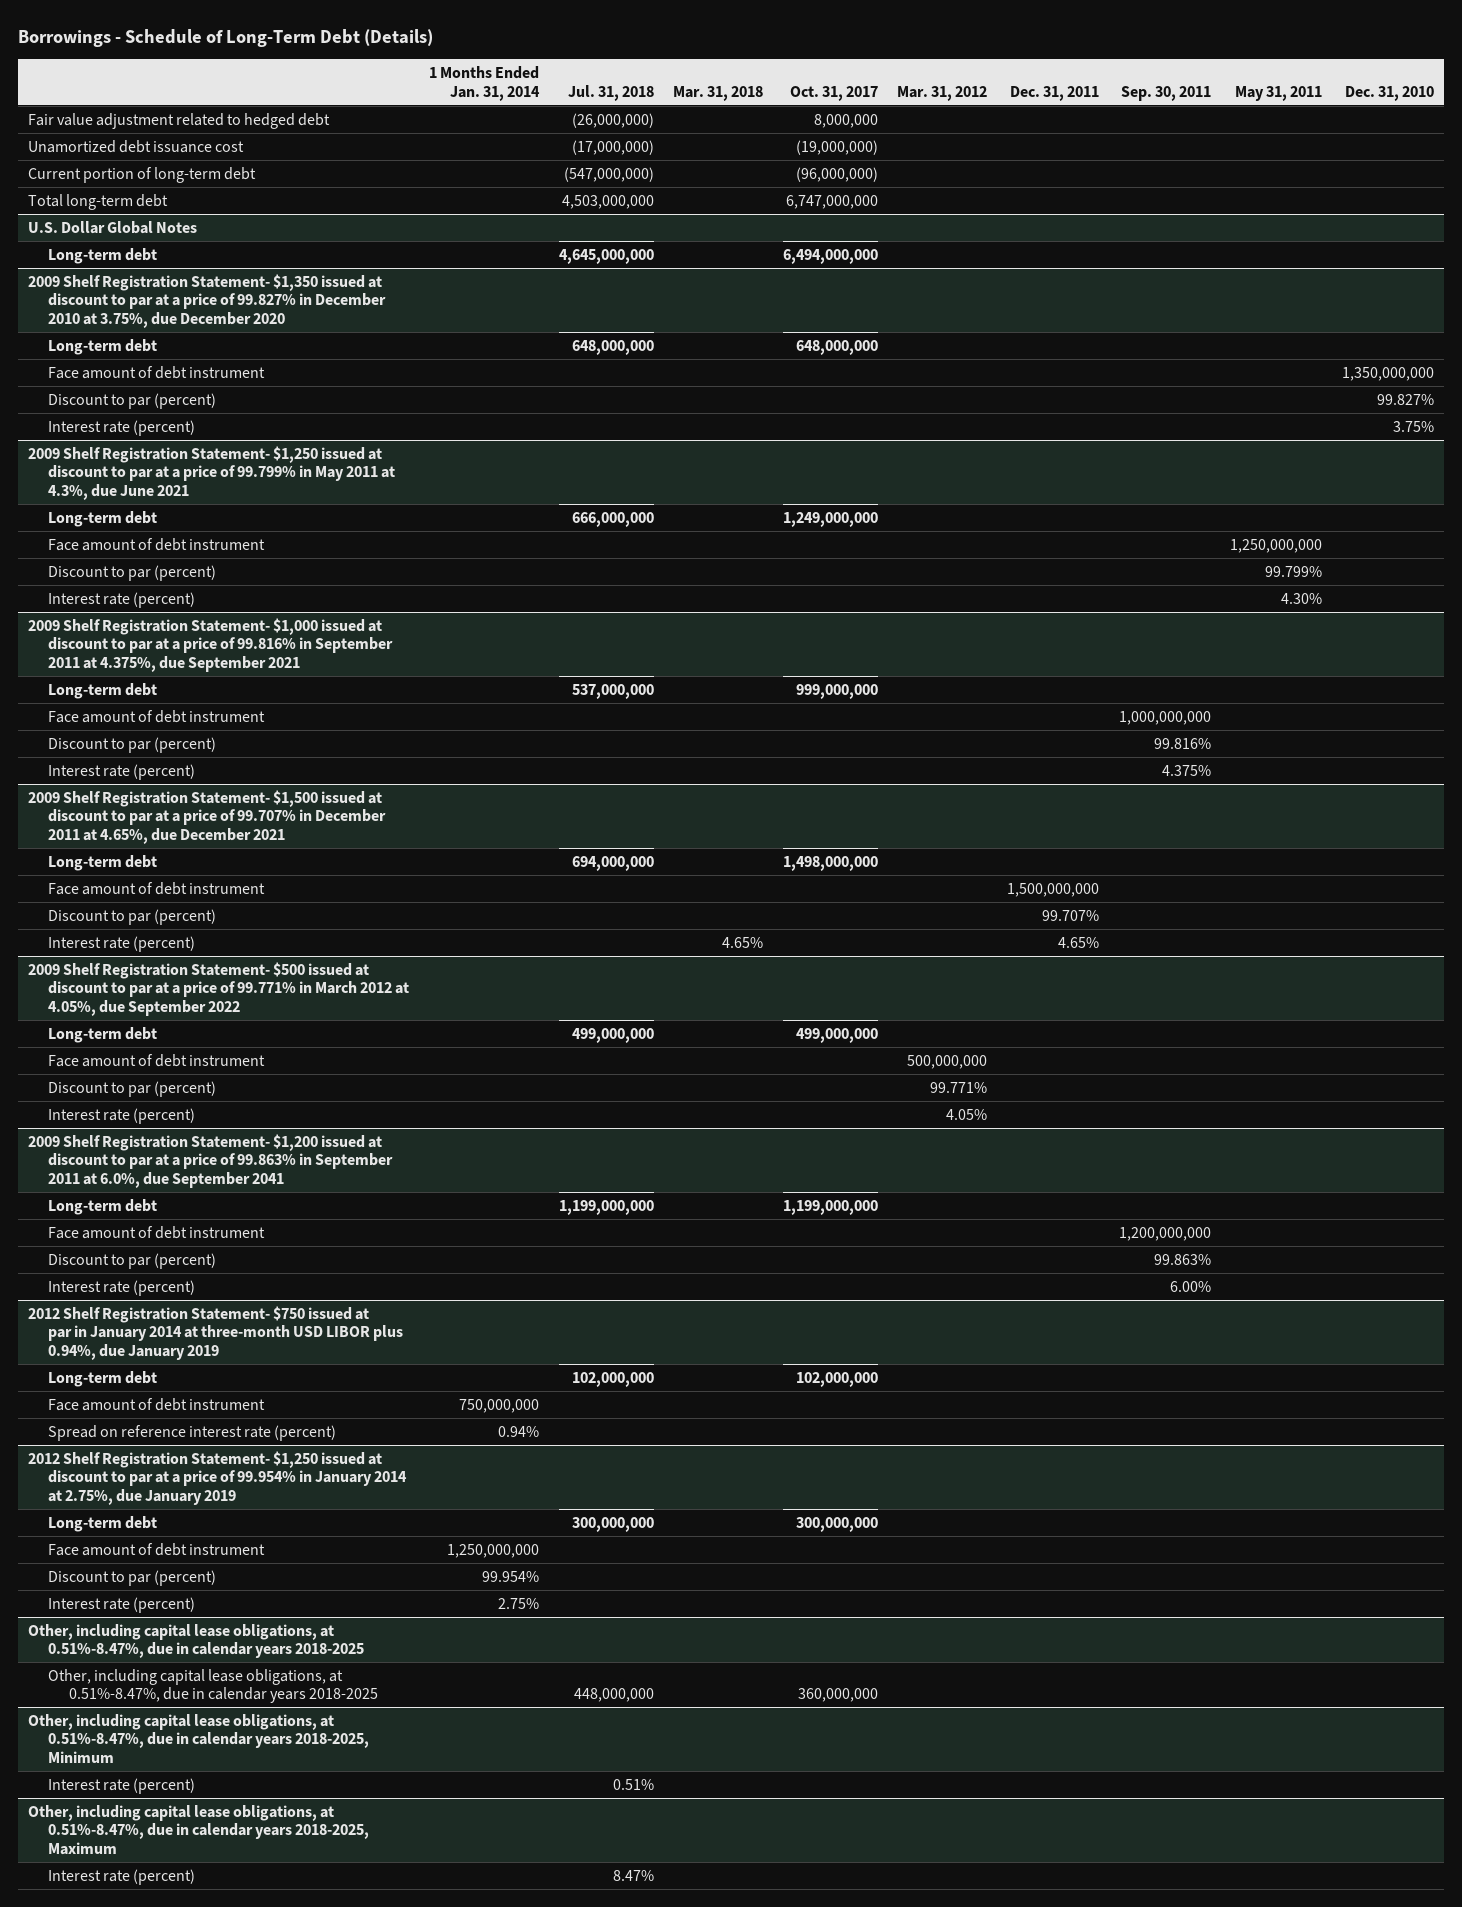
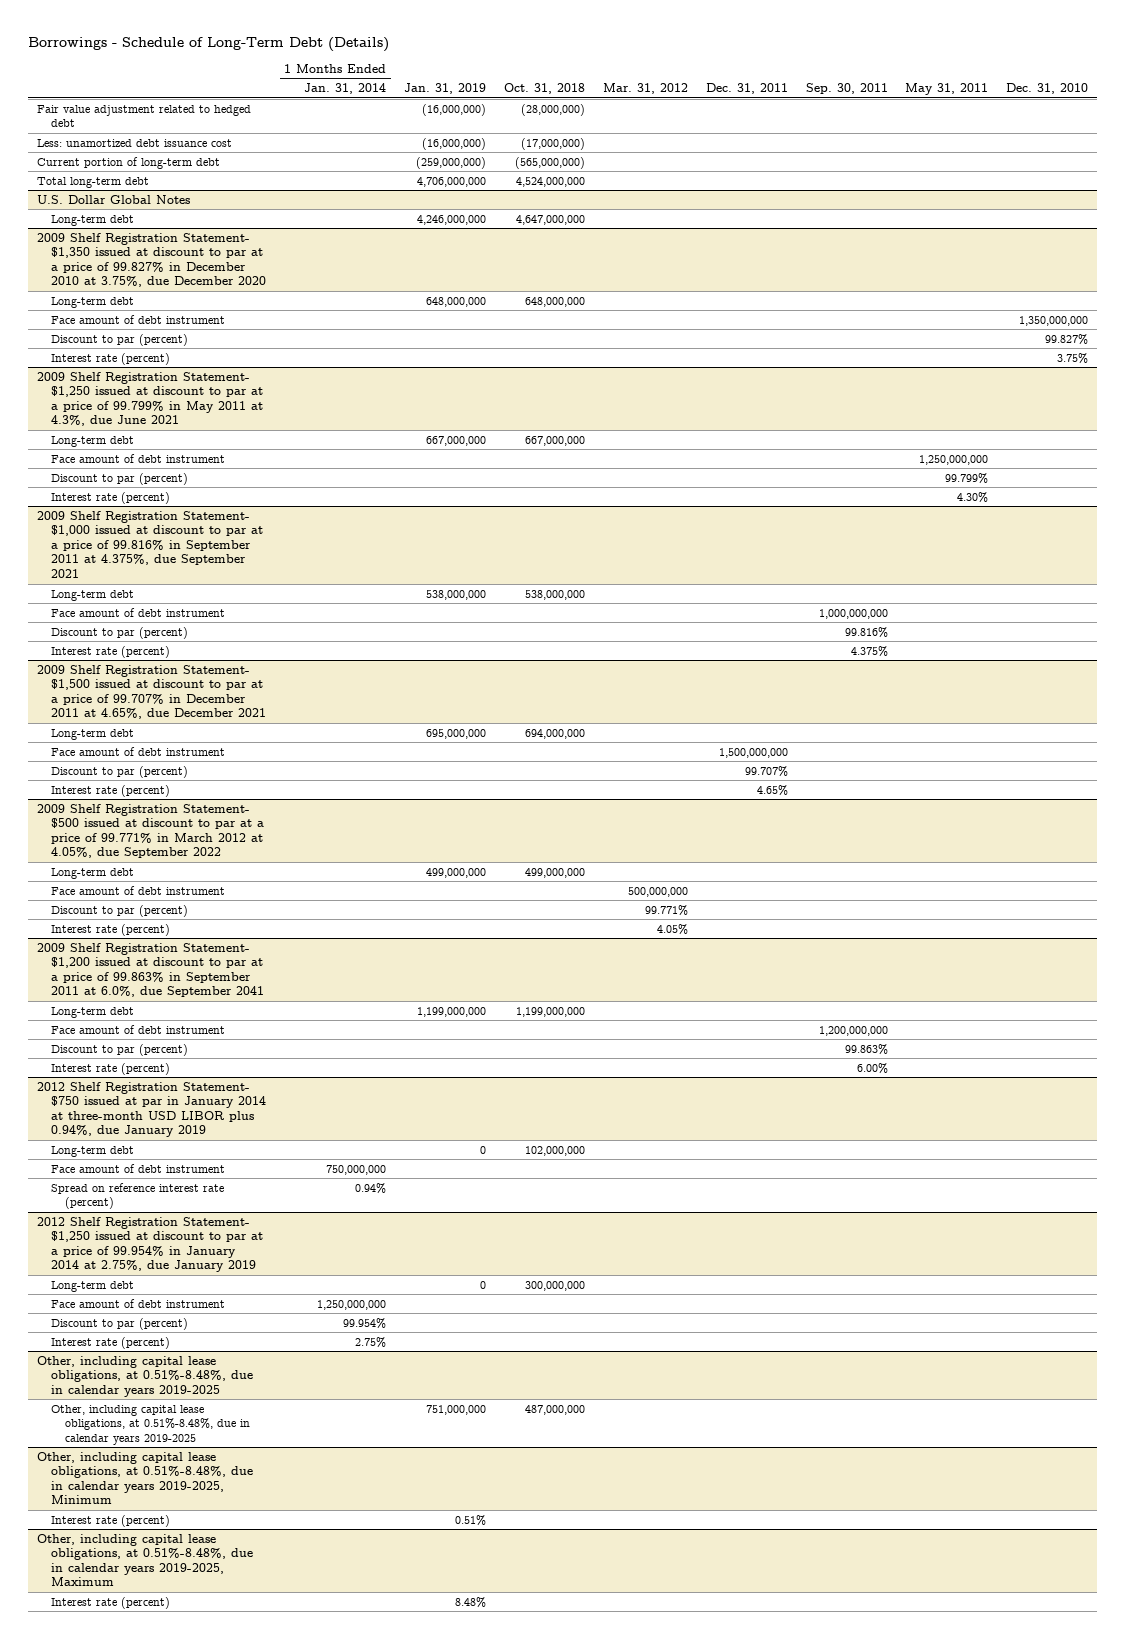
- | 1 Months Ended Jan. 31, 2014 | Jul. 31, 2018 | Mar. 31, 2018 | Oct. 31, 2017 | Mar. 31, 2012 | Dec. 31, 2011 | Sep. 30, 2011 | May 31, 2011 | Dec. 31, 2010
+ | 1 Months Ended Jan. 31, 2014 | Jan. 31, 2019 | Oct. 31, 2018 | Mar. 31, 2012 | Dec. 31, 2011 | Sep. 30, 2011 | May 31, 2011 | Dec. 31, 2010
- Unamortized debt issuance cost | | (17,000,000) | | (19,000,000) | | | | |
+ Less: unamortized debt issuance cost | | (16,000,000) | (17,000,000) | | | | |
- Other, including capital lease obligations, at 0.51%-8.47%, due in calendar years 2018-2025
- Other, including capital lease obligations, at 0.51%-8.47%, due in calendar years 2018-2025 | | 448,000,000 | | 360,000,000 | | | | |
- Other, including capital lease obligations, at 0.51%-8.47%, due in calendar years 2018-2025, Minimum
+ Other, including capital lease obligations, at 0.51%-8.48%, due in calendar years 2019-2025
+ Other, including capital lease obligations, at 0.51%-8.48%, due in calendar years 2019-2025 | | 751,000,000 | 487,000,000 | | | | |
+ Other, including capital lease obligations, at 0.51%-8.48%, due in calendar years 2019-2025, Minimum
- Other, including capital lease obligations, at 0.51%-8.47%, due in calendar years 2018-2025, Maximum
+ Other, including capital lease obligations, at 0.51%-8.48%, due in calendar years 2019-2025, Maximum

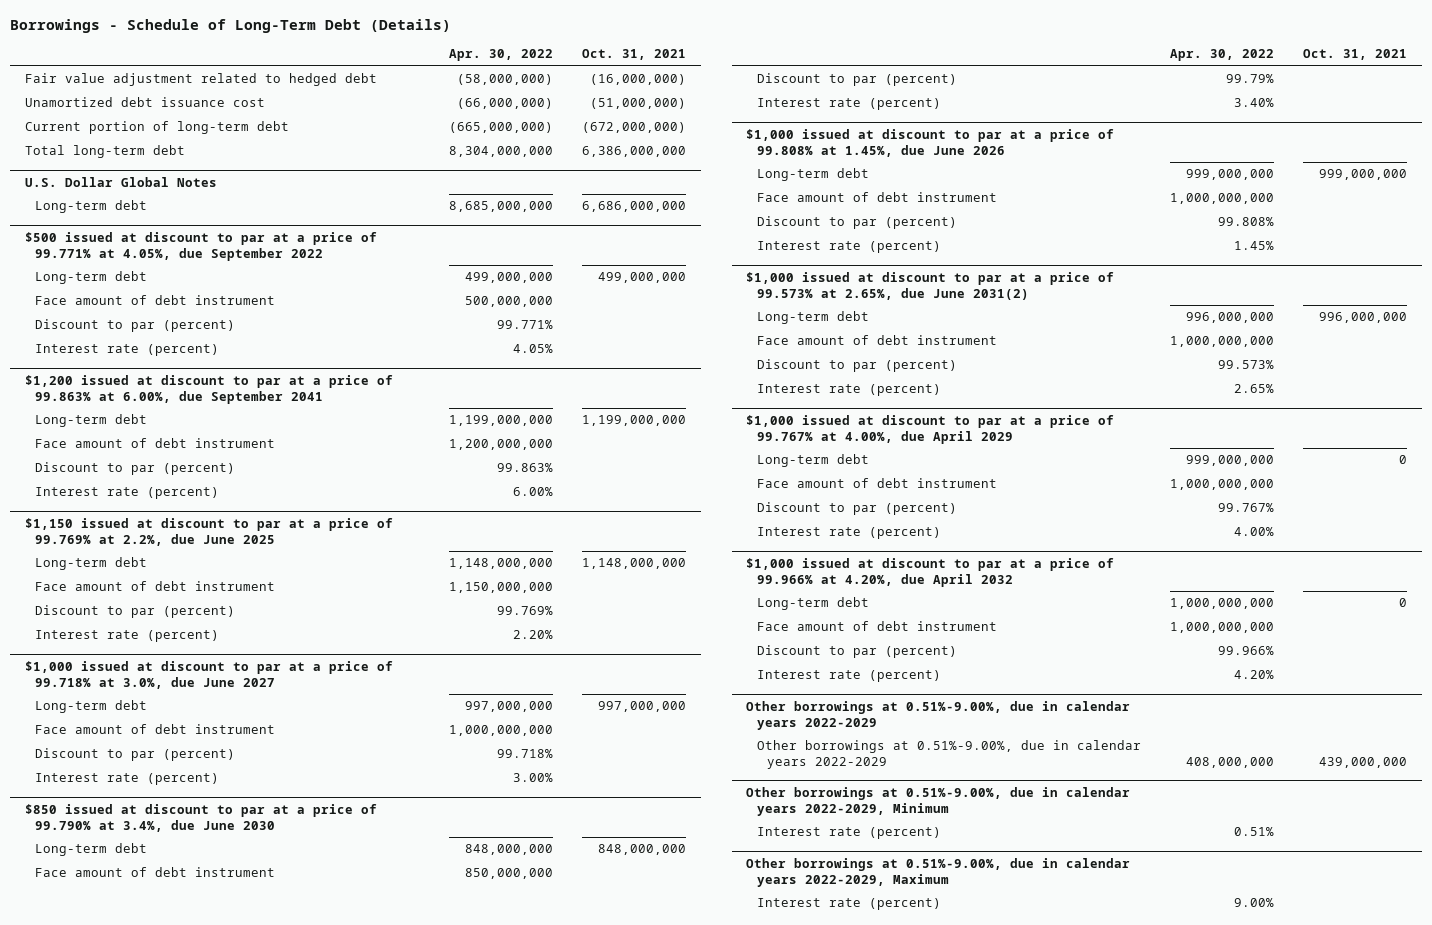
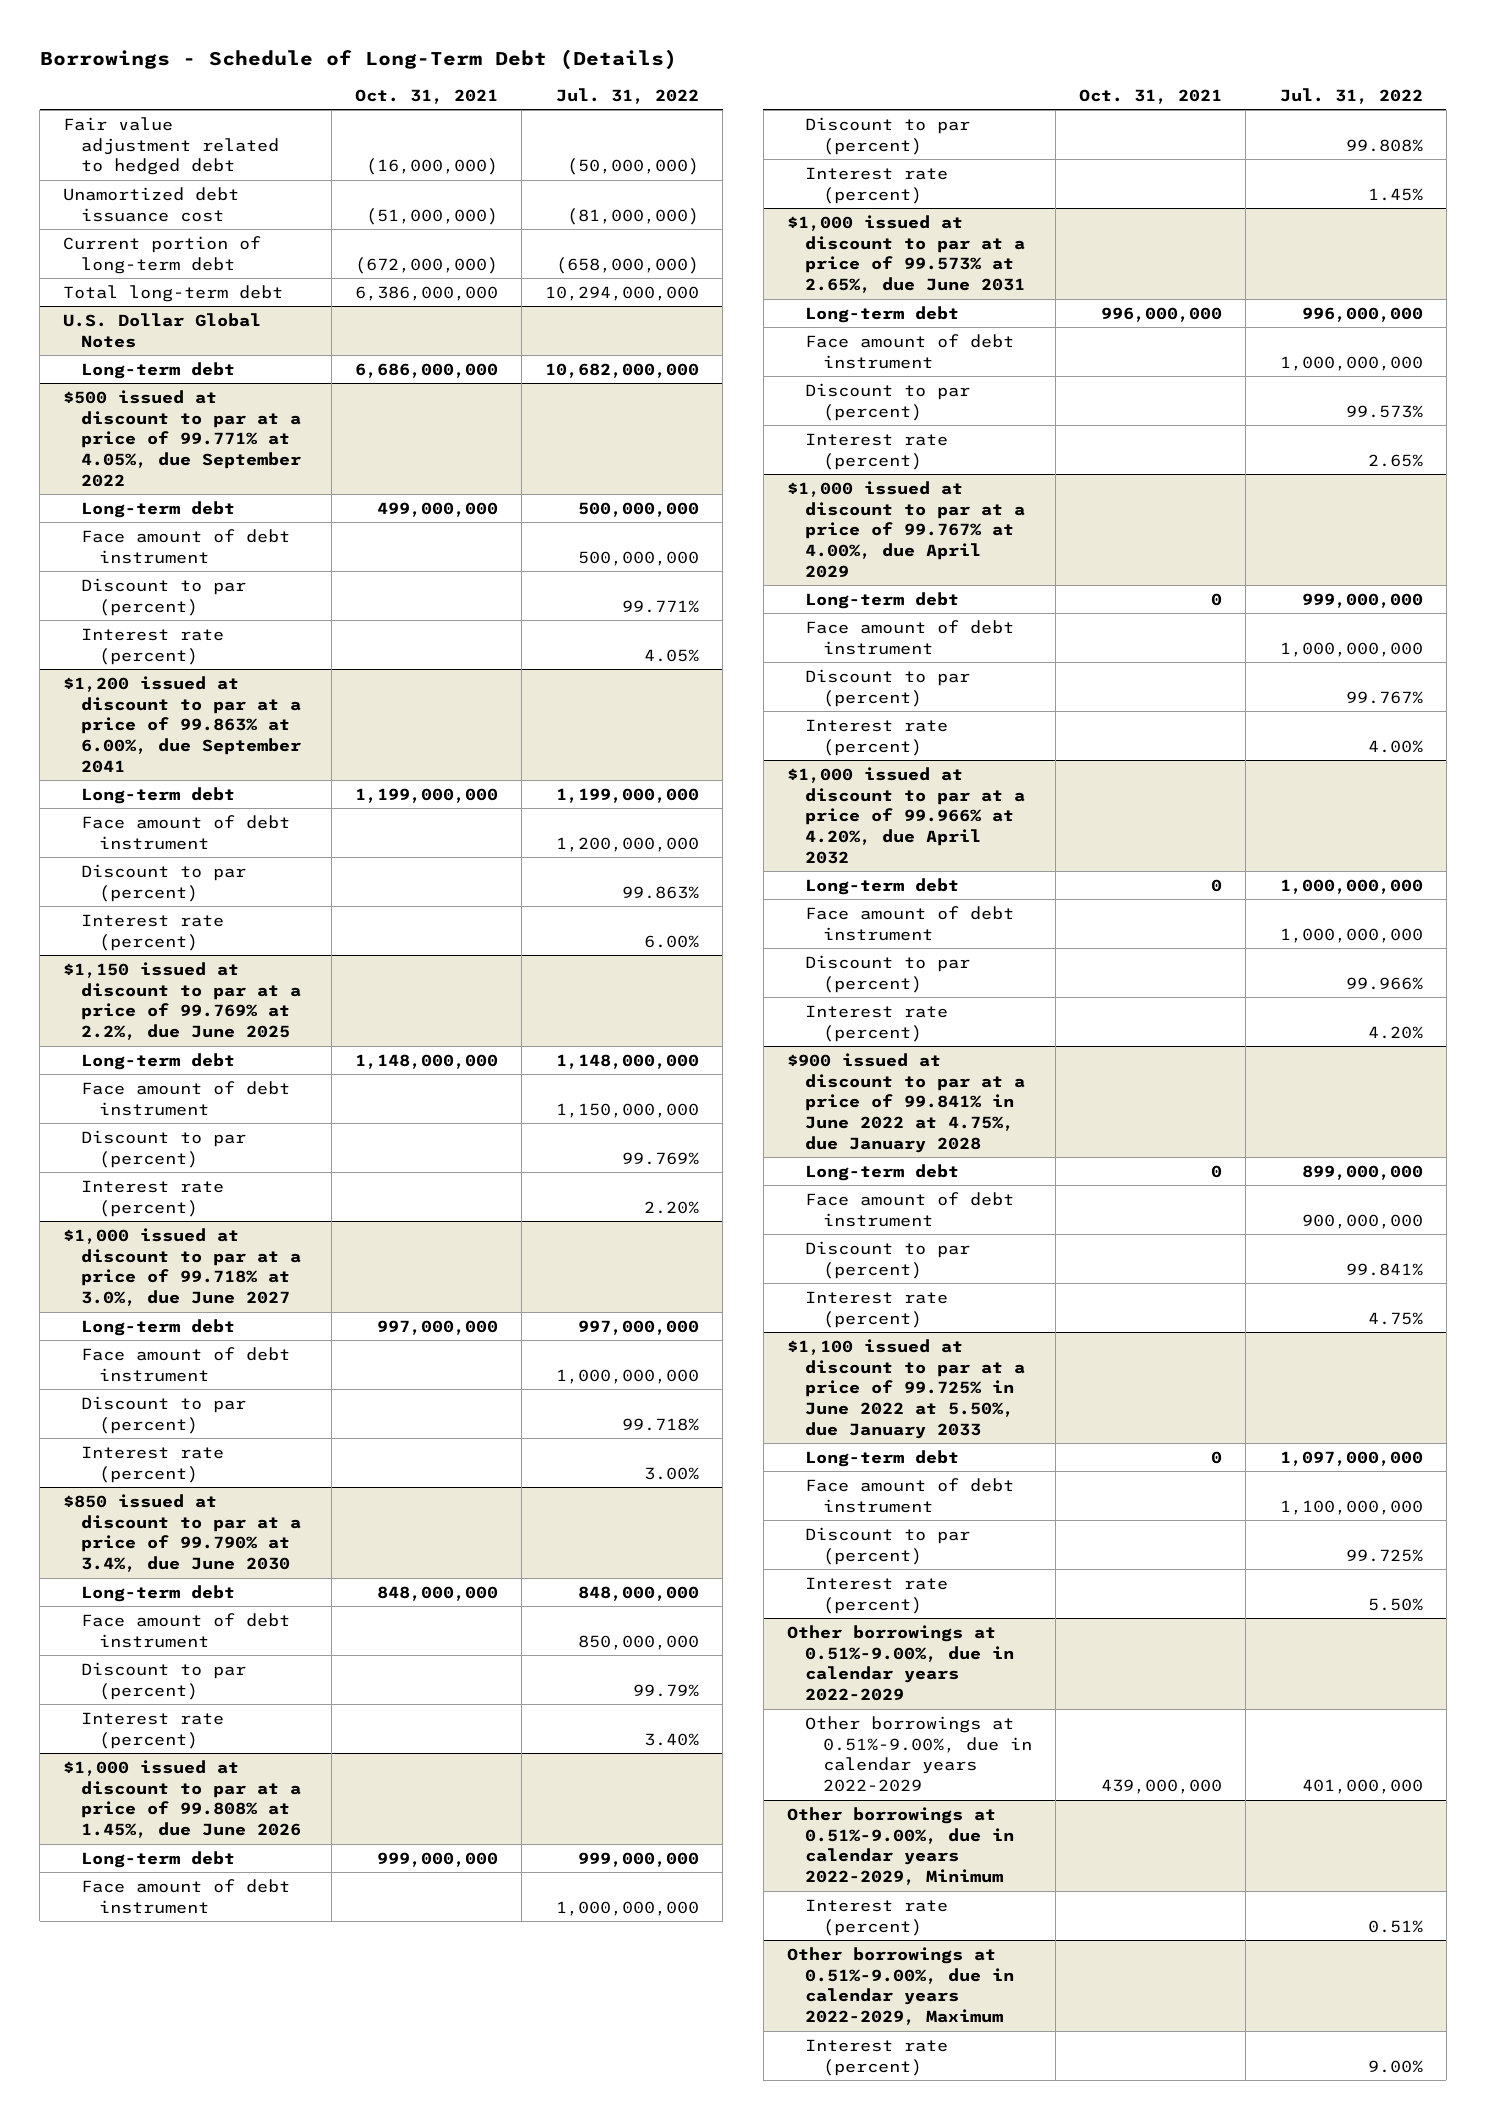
- | Apr. 30, 2022 | Oct. 31, 2021
+ | Oct. 31, 2021 | Jul. 31, 2022
- $1,000 issued at discount to par at a price of 99.573% at 2.65%, due June 2031(2)
+ $1,000 issued at discount to par at a price of 99.573% at 2.65%, due June 2031
+ $900 issued at discount to par at a price of 99.841% in June 2022 at 4.75%, due January 2028
+ Long-term debt | 0 | 899,000,000
+ Face amount of debt instrument | | 900,000,000
+ Discount to par (percent) | | 99.841%
+ Interest rate (percent) | | 4.75%
+ $1,100 issued at discount to par at a price of 99.725% in June 2022 at 5.50%, due January 2033
+ Long-term debt | 0 | 1,097,000,000
+ Face amount of debt instrument | | 1,100,000,000
+ Discount to par (percent) | | 99.725%
+ Interest rate (percent) | | 5.50%

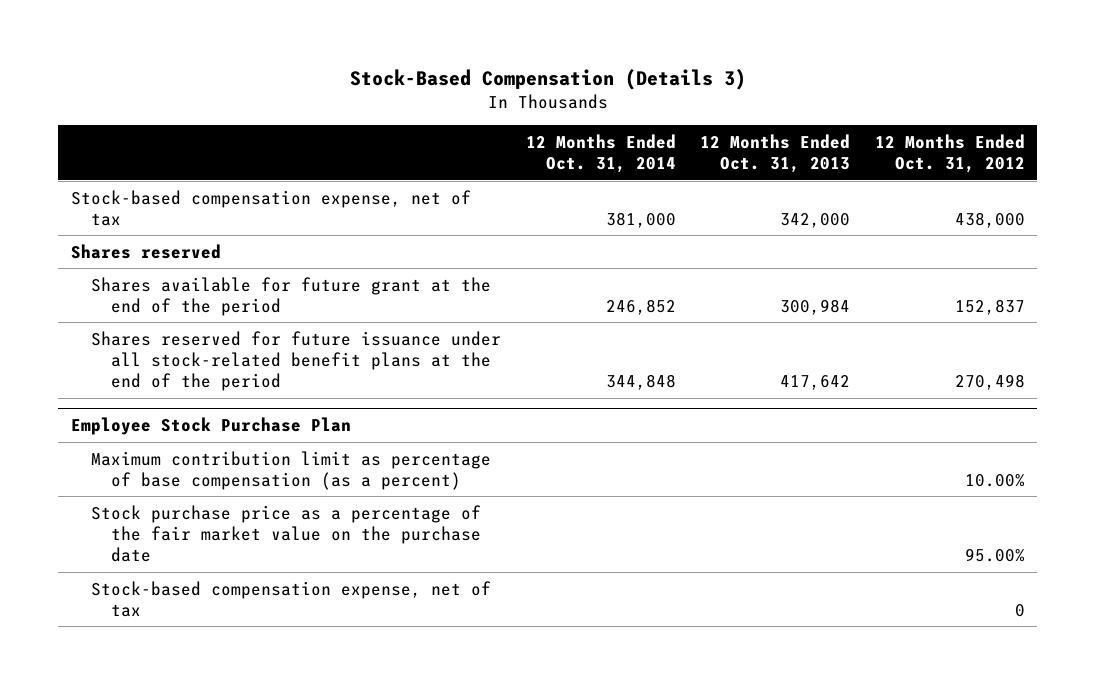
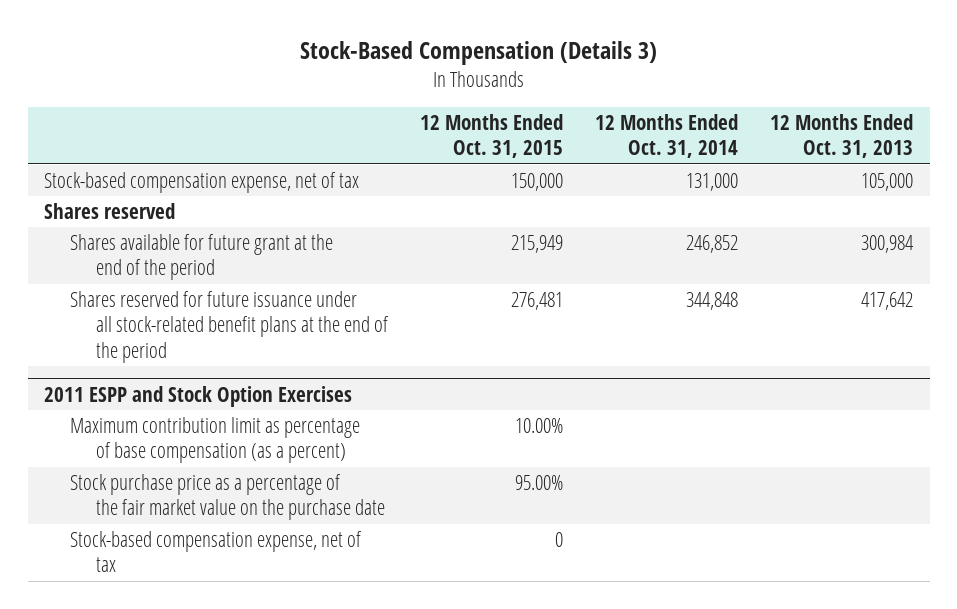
- | 12 Months Ended Oct. 31, 2014 | 12 Months Ended Oct. 31, 2013 | 12 Months Ended Oct. 31, 2012
+ | 12 Months Ended Oct. 31, 2015 | 12 Months Ended Oct. 31, 2014 | 12 Months Ended Oct. 31, 2013
- Stock-based compensation expense, net of tax | 381,000 | 342,000 | 438,000
+ Stock-based compensation expense, net of tax | 150,000 | 131,000 | 105,000
- Employee Stock Purchase Plan
- Maximum contribution limit as percentage of base compensation (as a percent) | | | 10.00%
- Stock purchase price as a percentage of the fair market value on the purchase date | | | 95.00%
- Stock-based compensation expense, net of tax | | | 0
+ 2011 ESPP and Stock Option Exercises
+ Maximum contribution limit as percentage of base compensation (as a percent) | 10.00% | |
+ Stock purchase price as a percentage of the fair market value on the purchase date | 95.00% | |
+ Stock-based compensation expense, net of tax | 0 | |

